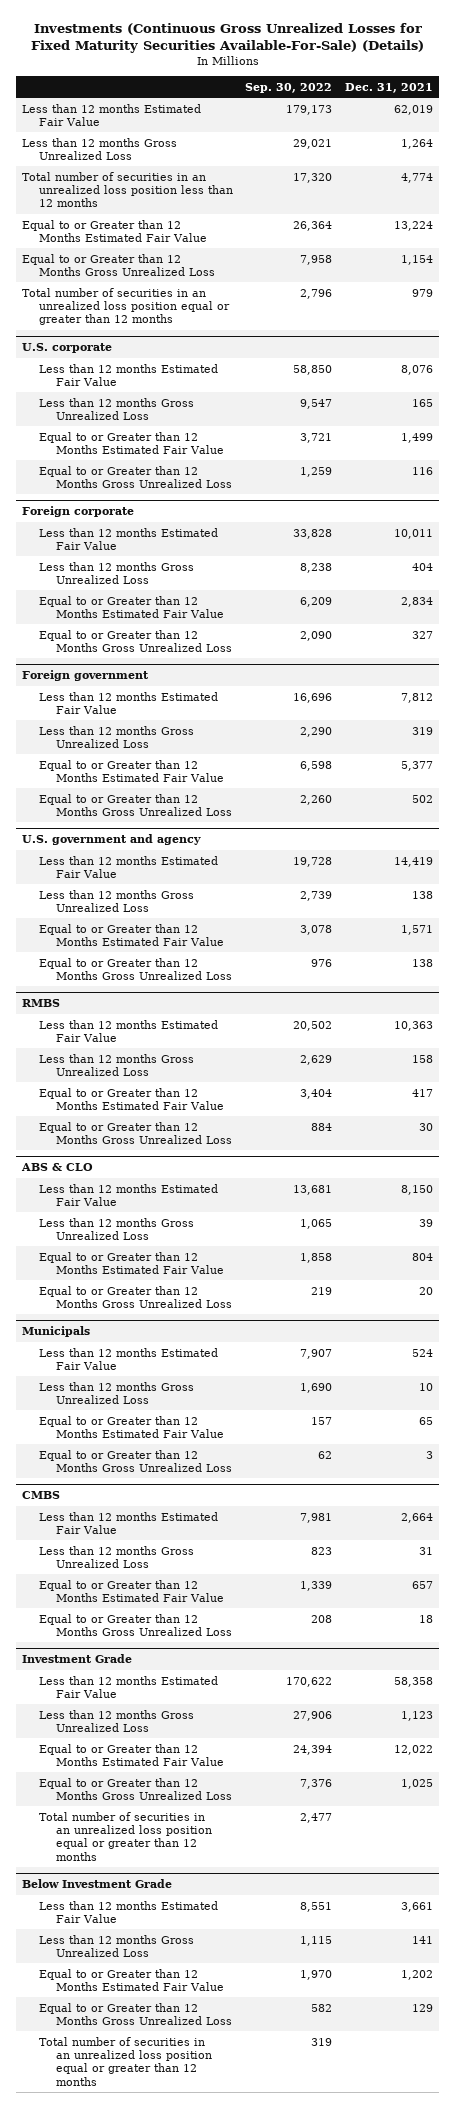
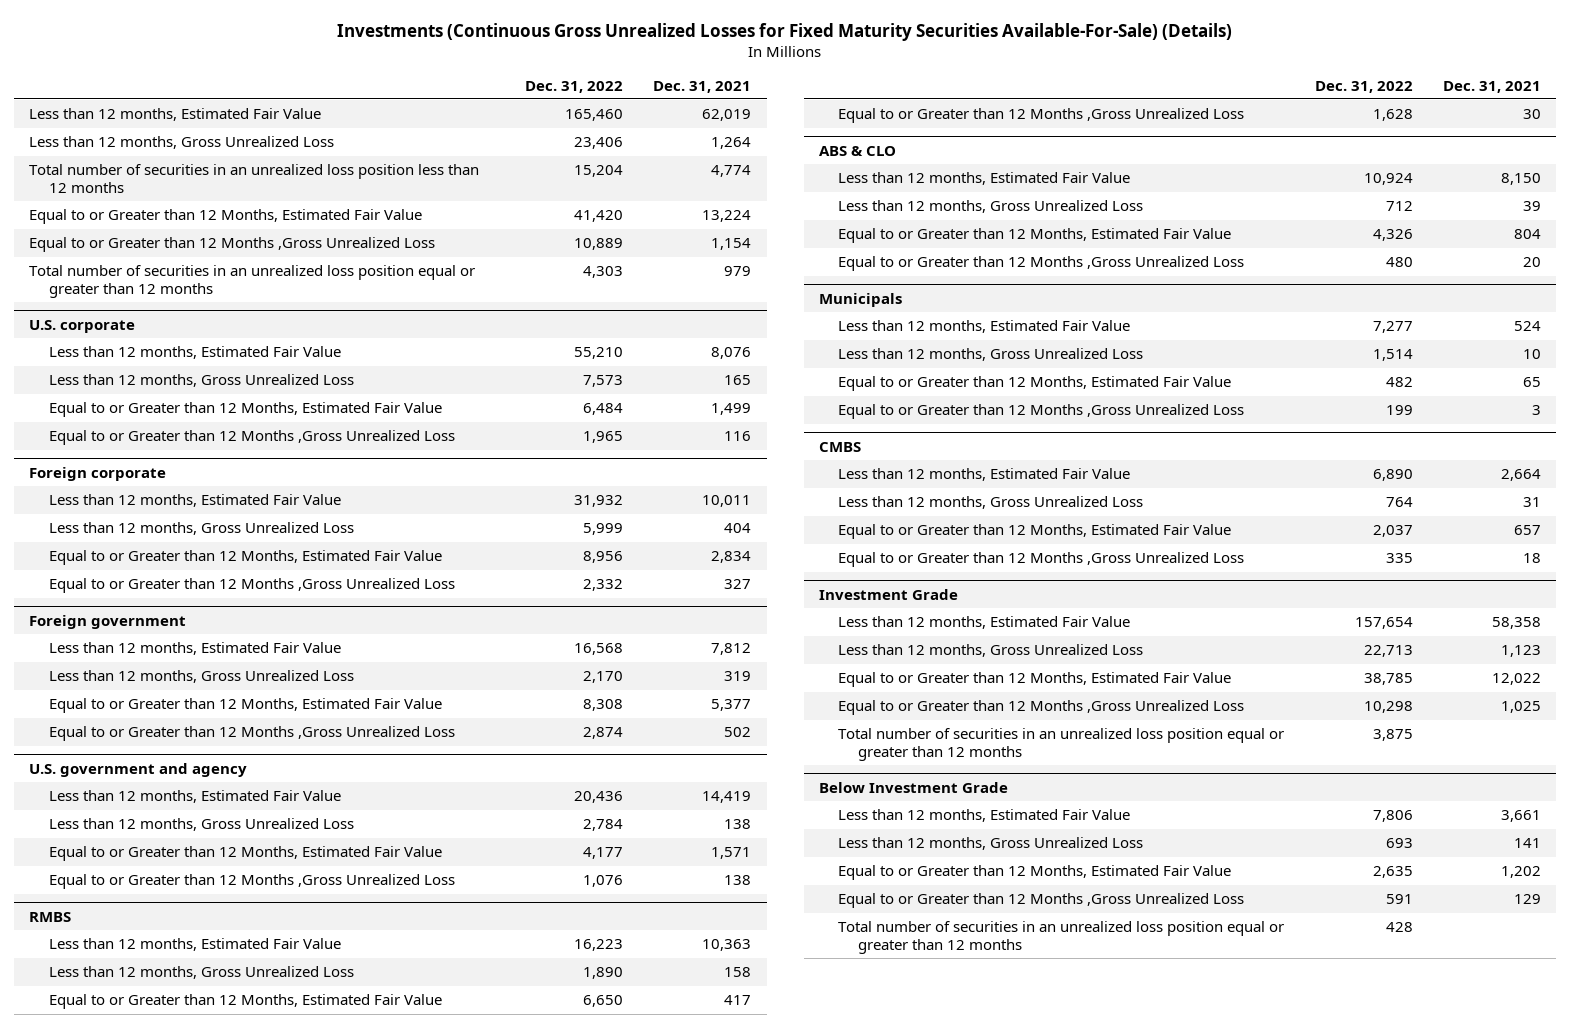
- | Sep. 30, 2022 | Dec. 31, 2021
+ | Dec. 31, 2022 | Dec. 31, 2021
- Less than 12 months Estimated Fair Value | 179,173 | 62,019
- Less than 12 months Gross Unrealized Loss | 29,021 | 1,264
+ Less than 12 months, Estimated Fair Value | 165,460 | 62,019
+ Less than 12 months, Gross Unrealized Loss | 23,406 | 1,264
- Equal to or Greater than 12 Months Estimated Fair Value | 26,364 | 13,224
- Equal to or Greater than 12 Months Gross Unrealized Loss | 7,958 | 1,154
+ Equal to or Greater than 12 Months, Estimated Fair Value | 41,420 | 13,224
+ Equal to or Greater than 12 Months ,Gross Unrealized Loss | 10,889 | 1,154
@ U.S. corporate
- Less than 12 months Estimated Fair Value | 58,850 | 8,076
- Less than 12 months Gross Unrealized Loss | 9,547 | 165
- Equal to or Greater than 12 Months Estimated Fair Value | 3,721 | 1,499
- Equal to or Greater than 12 Months Gross Unrealized Loss | 1,259 | 116
+ Less than 12 months, Estimated Fair Value | 55,210 | 8,076
+ Less than 12 months, Gross Unrealized Loss | 7,573 | 165
+ Equal to or Greater than 12 Months, Estimated Fair Value | 6,484 | 1,499
+ Equal to or Greater than 12 Months ,Gross Unrealized Loss | 1,965 | 116
@ Foreign corporate
- Less than 12 months Estimated Fair Value | 33,828 | 10,011
- Less than 12 months Gross Unrealized Loss | 8,238 | 404
- Equal to or Greater than 12 Months Estimated Fair Value | 6,209 | 2,834
- Equal to or Greater than 12 Months Gross Unrealized Loss | 2,090 | 327
+ Less than 12 months, Estimated Fair Value | 31,932 | 10,011
+ Less than 12 months, Gross Unrealized Loss | 5,999 | 404
+ Equal to or Greater than 12 Months, Estimated Fair Value | 8,956 | 2,834
+ Equal to or Greater than 12 Months ,Gross Unrealized Loss | 2,332 | 327
@ Foreign government
- Less than 12 months Estimated Fair Value | 16,696 | 7,812
- Less than 12 months Gross Unrealized Loss | 2,290 | 319
- Equal to or Greater than 12 Months Estimated Fair Value | 6,598 | 5,377
- Equal to or Greater than 12 Months Gross Unrealized Loss | 2,260 | 502
+ Less than 12 months, Estimated Fair Value | 16,568 | 7,812
+ Less than 12 months, Gross Unrealized Loss | 2,170 | 319
+ Equal to or Greater than 12 Months, Estimated Fair Value | 8,308 | 5,377
+ Equal to or Greater than 12 Months ,Gross Unrealized Loss | 2,874 | 502
@ U.S. government and agency
- Less than 12 months Estimated Fair Value | 19,728 | 14,419
- Less than 12 months Gross Unrealized Loss | 2,739 | 138
- Equal to or Greater than 12 Months Estimated Fair Value | 3,078 | 1,571
- Equal to or Greater than 12 Months Gross Unrealized Loss | 976 | 138
+ Less than 12 months, Estimated Fair Value | 20,436 | 14,419
+ Less than 12 months, Gross Unrealized Loss | 2,784 | 138
+ Equal to or Greater than 12 Months, Estimated Fair Value | 4,177 | 1,571
+ Equal to or Greater than 12 Months ,Gross Unrealized Loss | 1,076 | 138
@ RMBS
- Less than 12 months Estimated Fair Value | 20,502 | 10,363
- Less than 12 months Gross Unrealized Loss | 2,629 | 158
- Equal to or Greater than 12 Months Estimated Fair Value | 3,404 | 417
- Equal to or Greater than 12 Months Gross Unrealized Loss | 884 | 30
+ Less than 12 months, Estimated Fair Value | 16,223 | 10,363
+ Less than 12 months, Gross Unrealized Loss | 1,890 | 158
+ Equal to or Greater than 12 Months, Estimated Fair Value | 6,650 | 417
+ Equal to or Greater than 12 Months ,Gross Unrealized Loss | 1,628 | 30
@ ABS & CLO
- Less than 12 months Estimated Fair Value | 13,681 | 8,150
- Less than 12 months Gross Unrealized Loss | 1,065 | 39
- Equal to or Greater than 12 Months Estimated Fair Value | 1,858 | 804
- Equal to or Greater than 12 Months Gross Unrealized Loss | 219 | 20
+ Less than 12 months, Estimated Fair Value | 10,924 | 8,150
+ Less than 12 months, Gross Unrealized Loss | 712 | 39
+ Equal to or Greater than 12 Months, Estimated Fair Value | 4,326 | 804
+ Equal to or Greater than 12 Months ,Gross Unrealized Loss | 480 | 20
@ Municipals
- Less than 12 months Estimated Fair Value | 7,907 | 524
- Less than 12 months Gross Unrealized Loss | 1,690 | 10
- Equal to or Greater than 12 Months Estimated Fair Value | 157 | 65
- Equal to or Greater than 12 Months Gross Unrealized Loss | 62 | 3
+ Less than 12 months, Estimated Fair Value | 7,277 | 524
+ Less than 12 months, Gross Unrealized Loss | 1,514 | 10
+ Equal to or Greater than 12 Months, Estimated Fair Value | 482 | 65
+ Equal to or Greater than 12 Months ,Gross Unrealized Loss | 199 | 3
@ CMBS
- Less than 12 months Estimated Fair Value | 7,981 | 2,664
- Less than 12 months Gross Unrealized Loss | 823 | 31
- Equal to or Greater than 12 Months Estimated Fair Value | 1,339 | 657
- Equal to or Greater than 12 Months Gross Unrealized Loss | 208 | 18
+ Less than 12 months, Estimated Fair Value | 6,890 | 2,664
+ Less than 12 months, Gross Unrealized Loss | 764 | 31
+ Equal to or Greater than 12 Months, Estimated Fair Value | 2,037 | 657
+ Equal to or Greater than 12 Months ,Gross Unrealized Loss | 335 | 18
@ Investment Grade
- Less than 12 months Estimated Fair Value | 170,622 | 58,358
- Less than 12 months Gross Unrealized Loss | 27,906 | 1,123
- Equal to or Greater than 12 Months Estimated Fair Value | 24,394 | 12,022
- Equal to or Greater than 12 Months Gross Unrealized Loss | 7,376 | 1,025
+ Less than 12 months, Estimated Fair Value | 157,654 | 58,358
+ Less than 12 months, Gross Unrealized Loss | 22,713 | 1,123
+ Equal to or Greater than 12 Months, Estimated Fair Value | 38,785 | 12,022
+ Equal to or Greater than 12 Months ,Gross Unrealized Loss | 10,298 | 1,025
@ Below Investment Grade
- Less than 12 months Estimated Fair Value | 8,551 | 3,661
- Less than 12 months Gross Unrealized Loss | 1,115 | 141
- Equal to or Greater than 12 Months Estimated Fair Value | 1,970 | 1,202
- Equal to or Greater than 12 Months Gross Unrealized Loss | 582 | 129
+ Less than 12 months, Estimated Fair Value | 7,806 | 3,661
+ Less than 12 months, Gross Unrealized Loss | 693 | 141
+ Equal to or Greater than 12 Months, Estimated Fair Value | 2,635 | 1,202
+ Equal to or Greater than 12 Months ,Gross Unrealized Loss | 591 | 129

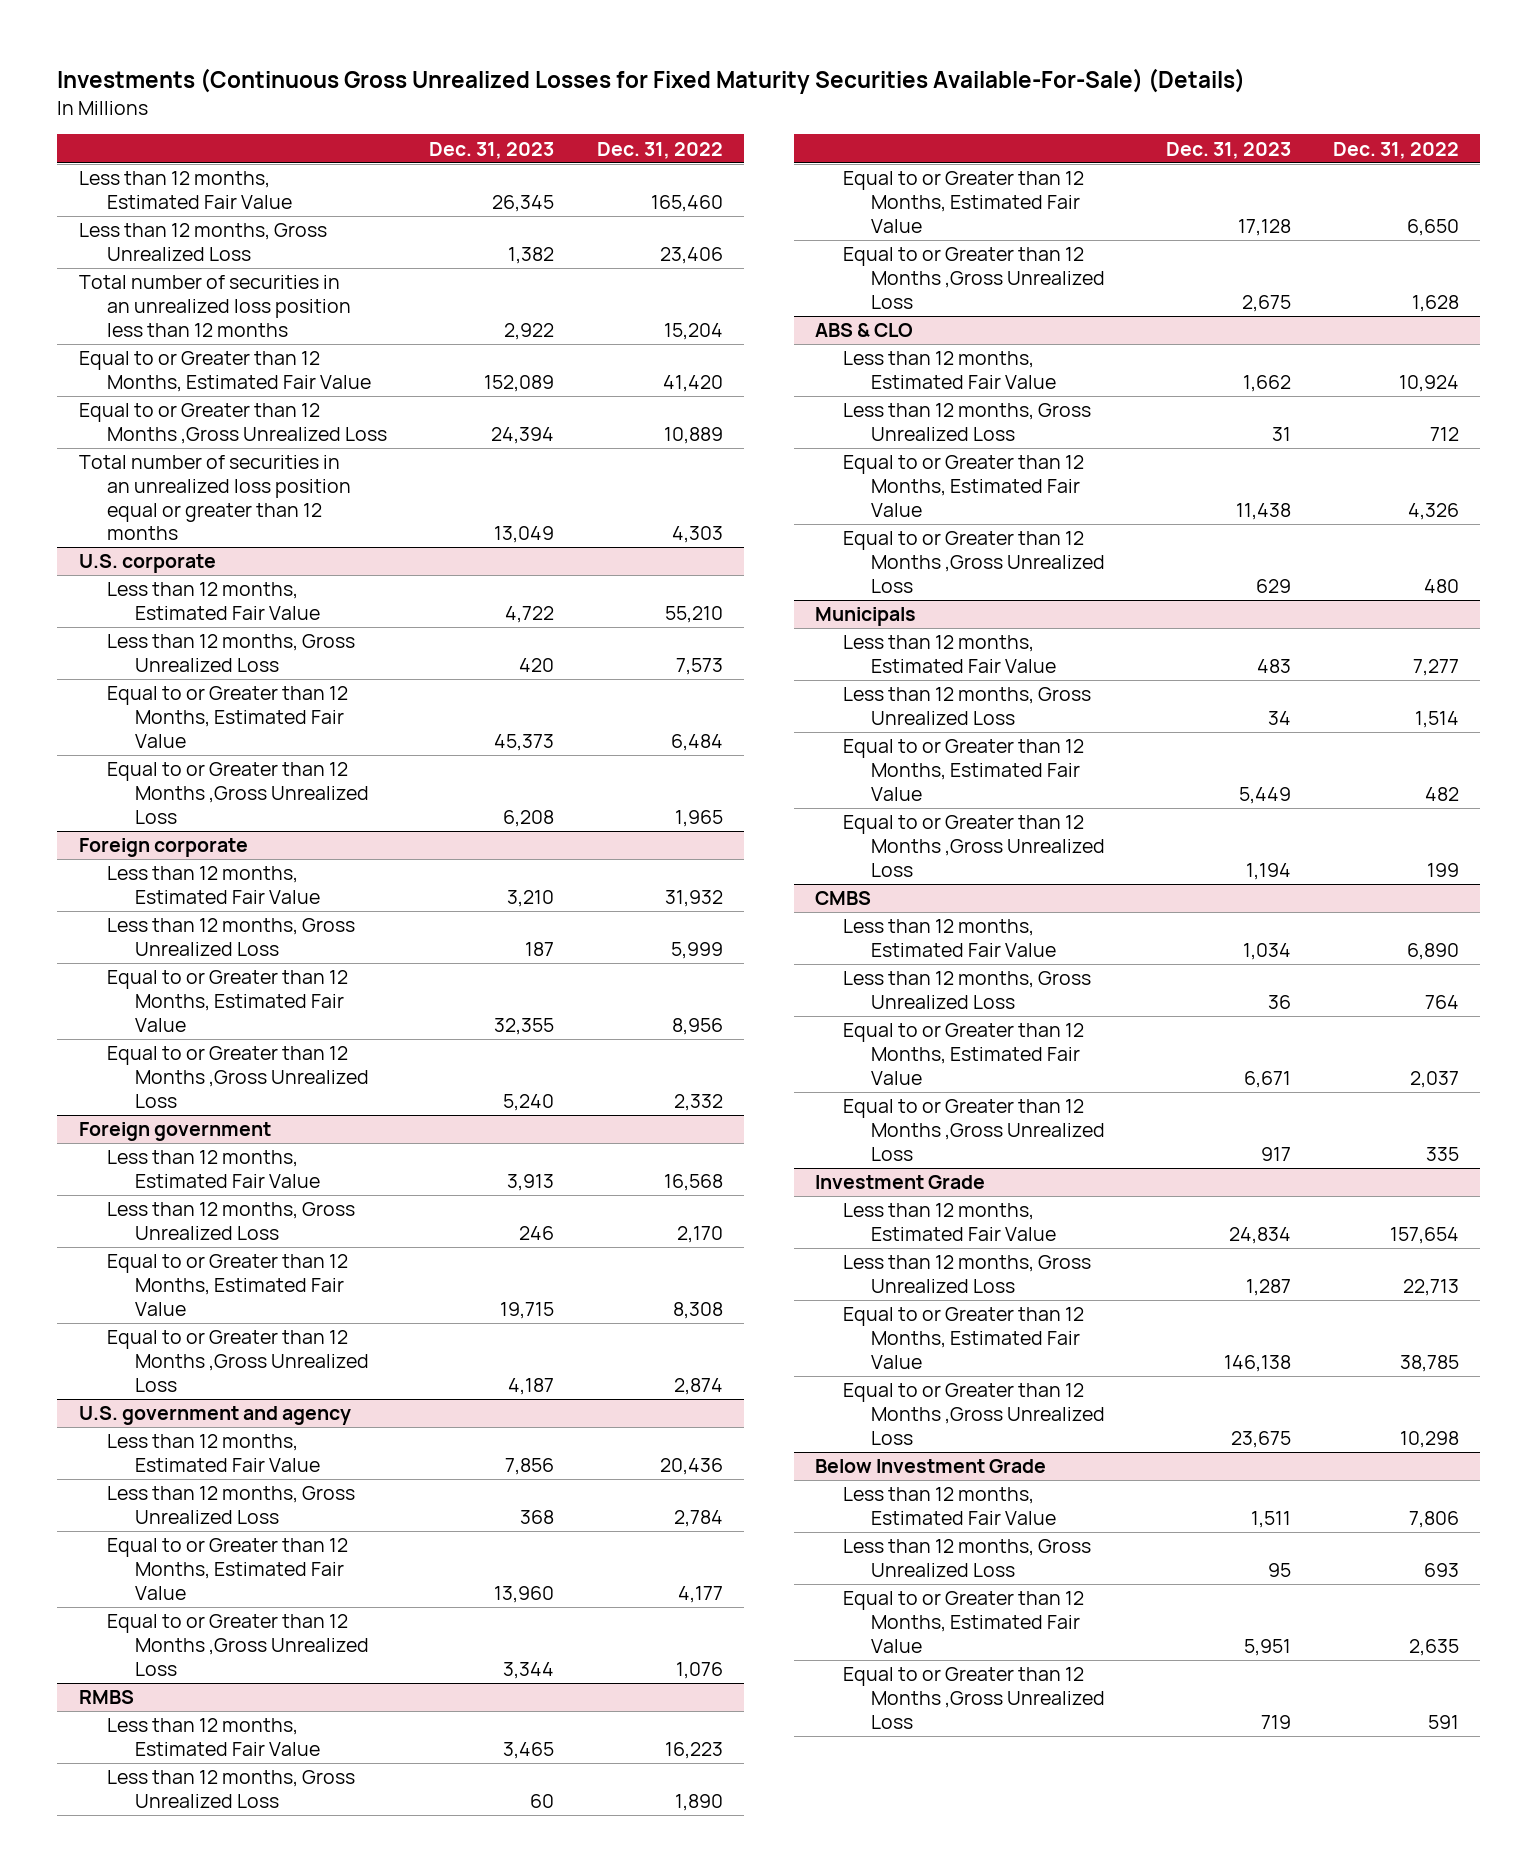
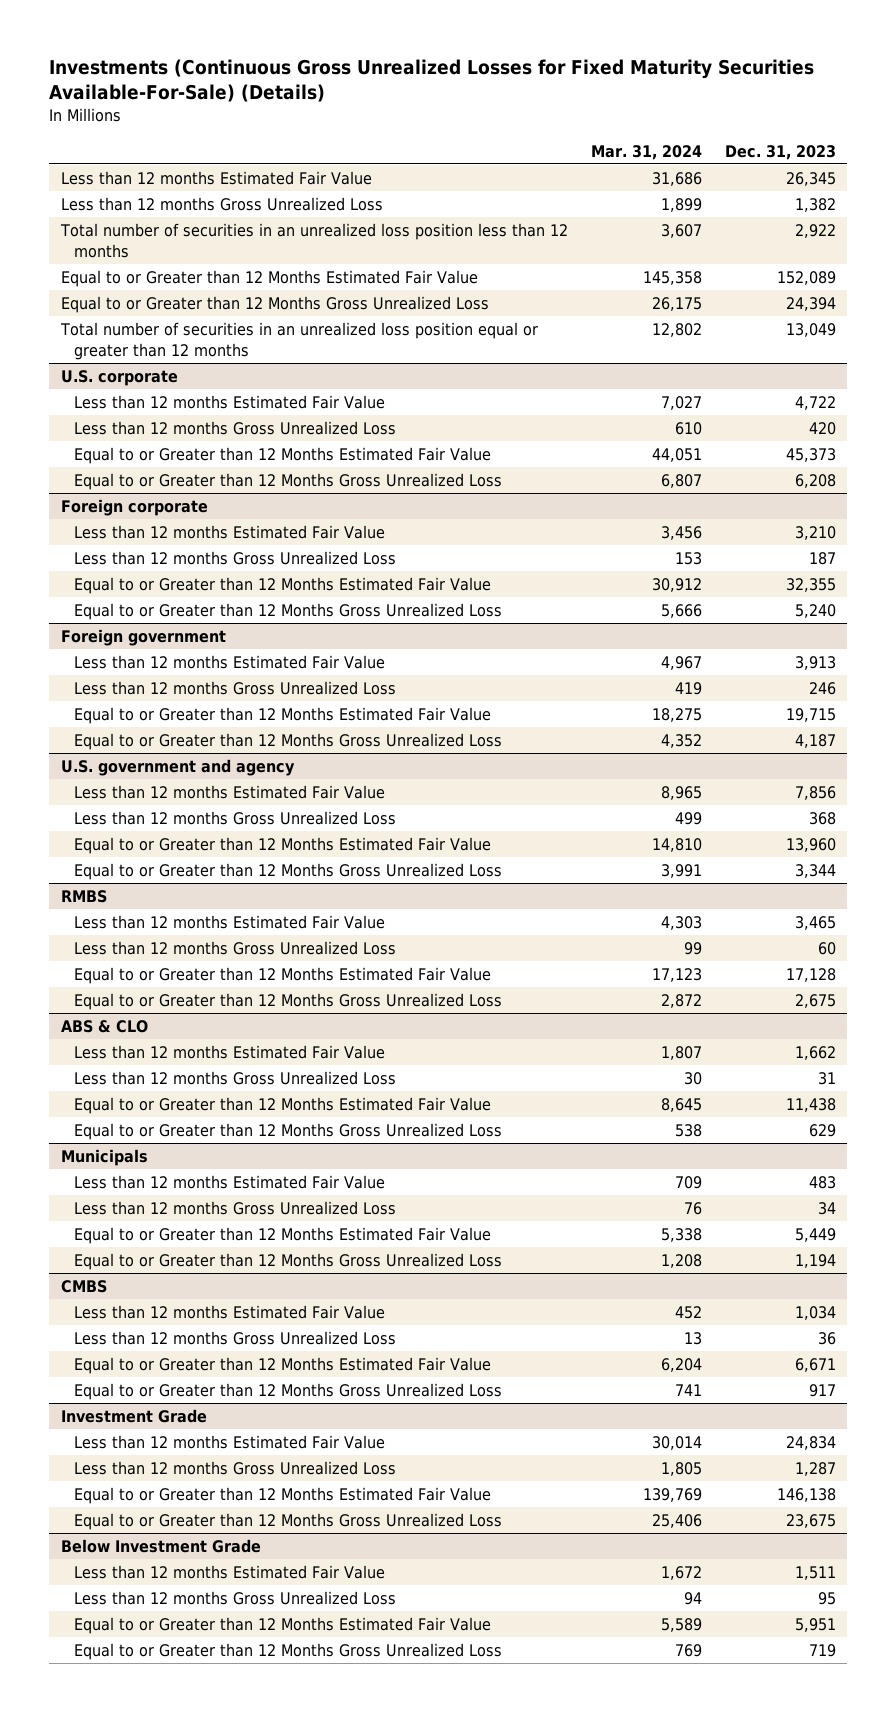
- | Dec. 31, 2023 | Dec. 31, 2022
+ | Mar. 31, 2024 | Dec. 31, 2023
- Less than 12 months, Estimated Fair Value | 26,345 | 165,460
- Less than 12 months, Gross Unrealized Loss | 1,382 | 23,406
+ Less than 12 months Estimated Fair Value | 31,686 | 26,345
+ Less than 12 months Gross Unrealized Loss | 1,899 | 1,382
- Equal to or Greater than 12 Months, Estimated Fair Value | 152,089 | 41,420
- Equal to or Greater than 12 Months ,Gross Unrealized Loss | 24,394 | 10,889
+ Equal to or Greater than 12 Months Estimated Fair Value | 145,358 | 152,089
+ Equal to or Greater than 12 Months Gross Unrealized Loss | 26,175 | 24,394
@ U.S. corporate
- Less than 12 months, Estimated Fair Value | 4,722 | 55,210
- Less than 12 months, Gross Unrealized Loss | 420 | 7,573
- Equal to or Greater than 12 Months, Estimated Fair Value | 45,373 | 6,484
- Equal to or Greater than 12 Months ,Gross Unrealized Loss | 6,208 | 1,965
+ Less than 12 months Estimated Fair Value | 7,027 | 4,722
+ Less than 12 months Gross Unrealized Loss | 610 | 420
+ Equal to or Greater than 12 Months Estimated Fair Value | 44,051 | 45,373
+ Equal to or Greater than 12 Months Gross Unrealized Loss | 6,807 | 6,208
@ Foreign corporate
- Less than 12 months, Estimated Fair Value | 3,210 | 31,932
- Less than 12 months, Gross Unrealized Loss | 187 | 5,999
- Equal to or Greater than 12 Months, Estimated Fair Value | 32,355 | 8,956
- Equal to or Greater than 12 Months ,Gross Unrealized Loss | 5,240 | 2,332
+ Less than 12 months Estimated Fair Value | 3,456 | 3,210
+ Less than 12 months Gross Unrealized Loss | 153 | 187
+ Equal to or Greater than 12 Months Estimated Fair Value | 30,912 | 32,355
+ Equal to or Greater than 12 Months Gross Unrealized Loss | 5,666 | 5,240
@ Foreign government
- Less than 12 months, Estimated Fair Value | 3,913 | 16,568
- Less than 12 months, Gross Unrealized Loss | 246 | 2,170
- Equal to or Greater than 12 Months, Estimated Fair Value | 19,715 | 8,308
- Equal to or Greater than 12 Months ,Gross Unrealized Loss | 4,187 | 2,874
+ Less than 12 months Estimated Fair Value | 4,967 | 3,913
+ Less than 12 months Gross Unrealized Loss | 419 | 246
+ Equal to or Greater than 12 Months Estimated Fair Value | 18,275 | 19,715
+ Equal to or Greater than 12 Months Gross Unrealized Loss | 4,352 | 4,187
@ U.S. government and agency
- Less than 12 months, Estimated Fair Value | 7,856 | 20,436
- Less than 12 months, Gross Unrealized Loss | 368 | 2,784
- Equal to or Greater than 12 Months, Estimated Fair Value | 13,960 | 4,177
- Equal to or Greater than 12 Months ,Gross Unrealized Loss | 3,344 | 1,076
+ Less than 12 months Estimated Fair Value | 8,965 | 7,856
+ Less than 12 months Gross Unrealized Loss | 499 | 368
+ Equal to or Greater than 12 Months Estimated Fair Value | 14,810 | 13,960
+ Equal to or Greater than 12 Months Gross Unrealized Loss | 3,991 | 3,344
@ RMBS
- Less than 12 months, Estimated Fair Value | 3,465 | 16,223
- Less than 12 months, Gross Unrealized Loss | 60 | 1,890
- Equal to or Greater than 12 Months, Estimated Fair Value | 17,128 | 6,650
- Equal to or Greater than 12 Months ,Gross Unrealized Loss | 2,675 | 1,628
+ Less than 12 months Estimated Fair Value | 4,303 | 3,465
+ Less than 12 months Gross Unrealized Loss | 99 | 60
+ Equal to or Greater than 12 Months Estimated Fair Value | 17,123 | 17,128
+ Equal to or Greater than 12 Months Gross Unrealized Loss | 2,872 | 2,675
@ ABS & CLO
- Less than 12 months, Estimated Fair Value | 1,662 | 10,924
- Less than 12 months, Gross Unrealized Loss | 31 | 712
- Equal to or Greater than 12 Months, Estimated Fair Value | 11,438 | 4,326
- Equal to or Greater than 12 Months ,Gross Unrealized Loss | 629 | 480
+ Less than 12 months Estimated Fair Value | 1,807 | 1,662
+ Less than 12 months Gross Unrealized Loss | 30 | 31
+ Equal to or Greater than 12 Months Estimated Fair Value | 8,645 | 11,438
+ Equal to or Greater than 12 Months Gross Unrealized Loss | 538 | 629
@ Municipals
- Less than 12 months, Estimated Fair Value | 483 | 7,277
- Less than 12 months, Gross Unrealized Loss | 34 | 1,514
- Equal to or Greater than 12 Months, Estimated Fair Value | 5,449 | 482
- Equal to or Greater than 12 Months ,Gross Unrealized Loss | 1,194 | 199
+ Less than 12 months Estimated Fair Value | 709 | 483
+ Less than 12 months Gross Unrealized Loss | 76 | 34
+ Equal to or Greater than 12 Months Estimated Fair Value | 5,338 | 5,449
+ Equal to or Greater than 12 Months Gross Unrealized Loss | 1,208 | 1,194
@ CMBS
- Less than 12 months, Estimated Fair Value | 1,034 | 6,890
- Less than 12 months, Gross Unrealized Loss | 36 | 764
- Equal to or Greater than 12 Months, Estimated Fair Value | 6,671 | 2,037
- Equal to or Greater than 12 Months ,Gross Unrealized Loss | 917 | 335
+ Less than 12 months Estimated Fair Value | 452 | 1,034
+ Less than 12 months Gross Unrealized Loss | 13 | 36
+ Equal to or Greater than 12 Months Estimated Fair Value | 6,204 | 6,671
+ Equal to or Greater than 12 Months Gross Unrealized Loss | 741 | 917
@ Investment Grade
- Less than 12 months, Estimated Fair Value | 24,834 | 157,654
- Less than 12 months, Gross Unrealized Loss | 1,287 | 22,713
- Equal to or Greater than 12 Months, Estimated Fair Value | 146,138 | 38,785
- Equal to or Greater than 12 Months ,Gross Unrealized Loss | 23,675 | 10,298
+ Less than 12 months Estimated Fair Value | 30,014 | 24,834
+ Less than 12 months Gross Unrealized Loss | 1,805 | 1,287
+ Equal to or Greater than 12 Months Estimated Fair Value | 139,769 | 146,138
+ Equal to or Greater than 12 Months Gross Unrealized Loss | 25,406 | 23,675
@ Below Investment Grade
- Less than 12 months, Estimated Fair Value | 1,511 | 7,806
- Less than 12 months, Gross Unrealized Loss | 95 | 693
- Equal to or Greater than 12 Months, Estimated Fair Value | 5,951 | 2,635
- Equal to or Greater than 12 Months ,Gross Unrealized Loss | 719 | 591
+ Less than 12 months Estimated Fair Value | 1,672 | 1,511
+ Less than 12 months Gross Unrealized Loss | 94 | 95
+ Equal to or Greater than 12 Months Estimated Fair Value | 5,589 | 5,951
+ Equal to or Greater than 12 Months Gross Unrealized Loss | 769 | 719

